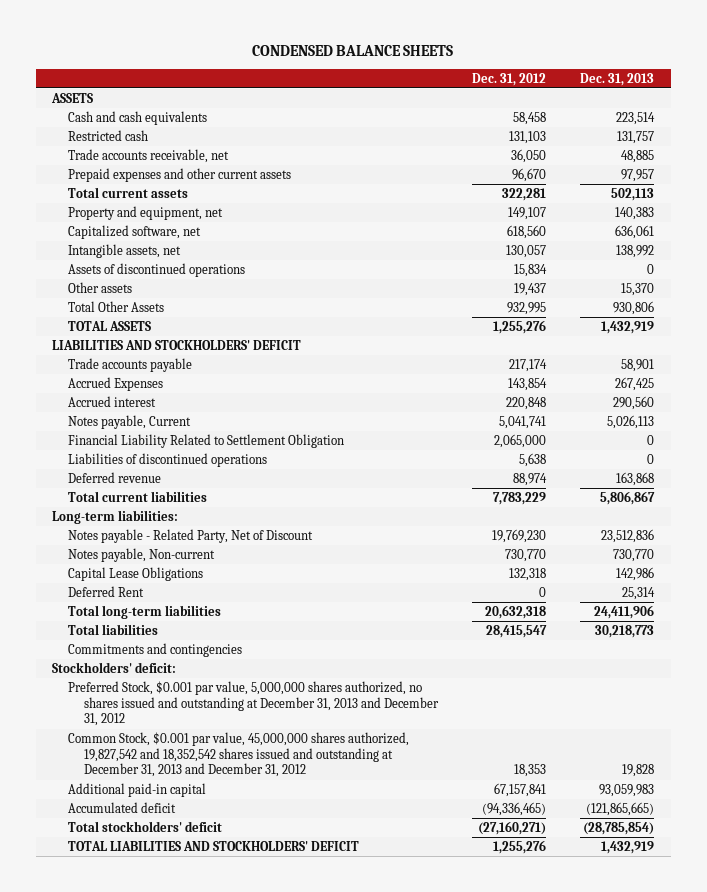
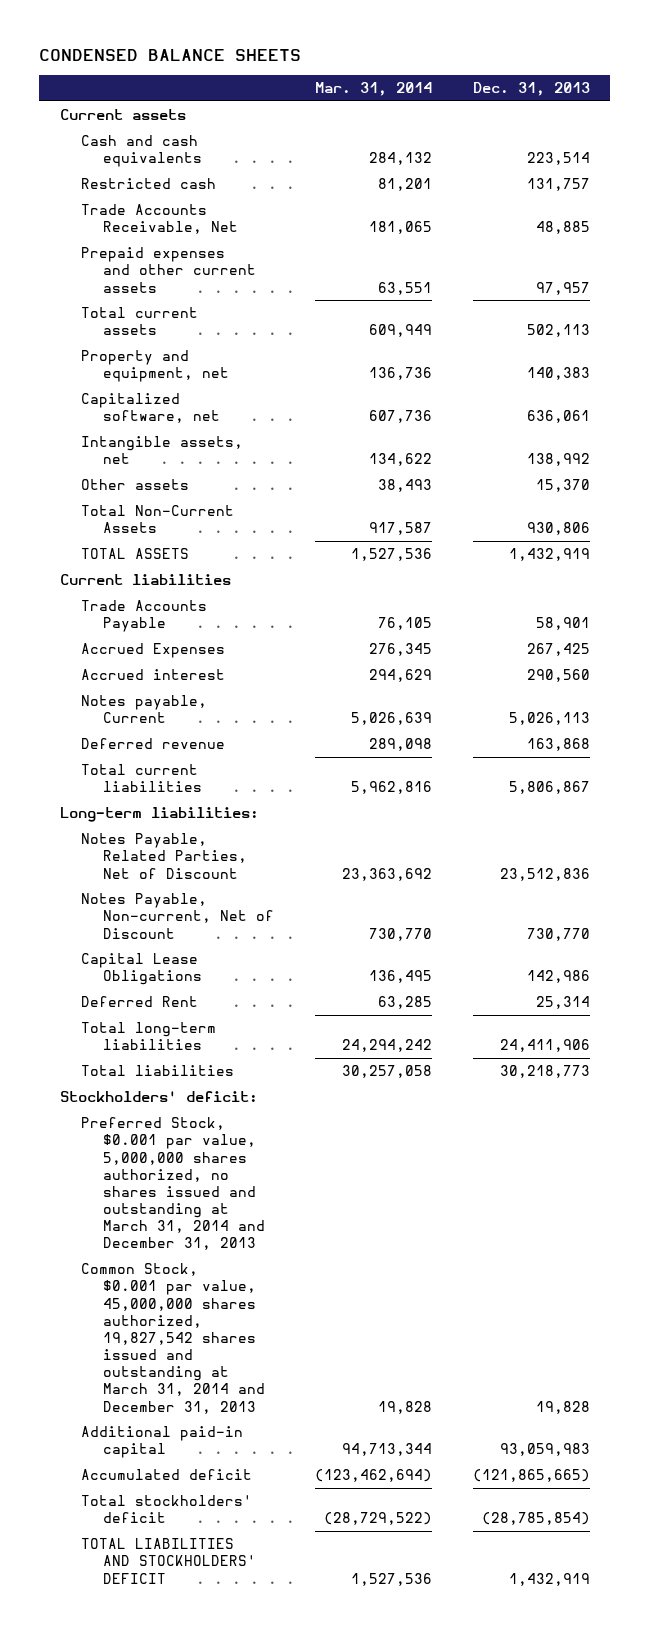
- | Dec. 31, 2012 | Dec. 31, 2013
+ | Mar. 31, 2014 | Dec. 31, 2013
- ASSETS
+ Current assets
- Trade accounts receivable, net | 36,050 | 48,885
+ Trade Accounts Receivable, Net | 181,065 | 48,885
- Assets of discontinued operations | 15,834 | 0
- Total Other Assets | 932,995 | 930,806
+ Total Non-Current Assets | 917,587 | 930,806
- LIABILITIES AND STOCKHOLDERS' DEFICIT
- Trade accounts payable | 217,174 | 58,901
+ Current liabilities
+ Trade Accounts Payable | 76,105 | 58,901
- Financial Liability Related to Settlement Obligation | 2,065,000 | 0
- Liabilities of discontinued operations | 5,638 | 0
- Notes payable - Related Party, Net of Discount | 19,769,230 | 23,512,836
- Notes payable, Non-current | 730,770 | 730,770
+ Notes Payable, Related Parties, Net of Discount | 23,363,692 | 23,512,836
+ Notes Payable, Non-current, Net of Discount | 730,770 | 730,770
- Commitments and contingencies
- Preferred Stock, $0.001 par value, 5,000,000 shares authorized, no shares issued and outstanding at December 31, 2013 and December 31, 2012
- Common Stock, $0.001 par value, 45,000,000 shares authorized, 19,827,542 and 18,352,542 shares issued and outstanding at December 31, 2013 and December 31, 2012 | 18,353 | 19,828
+ Preferred Stock, $0.001 par value, 5,000,000 shares authorized, no shares issued and outstanding at March 31, 2014 and December 31, 2013
+ Common Stock, $0.001 par value, 45,000,000 shares authorized, 19,827,542 shares issued and outstanding at March 31, 2014 and December 31, 2013 | 19,828 | 19,828

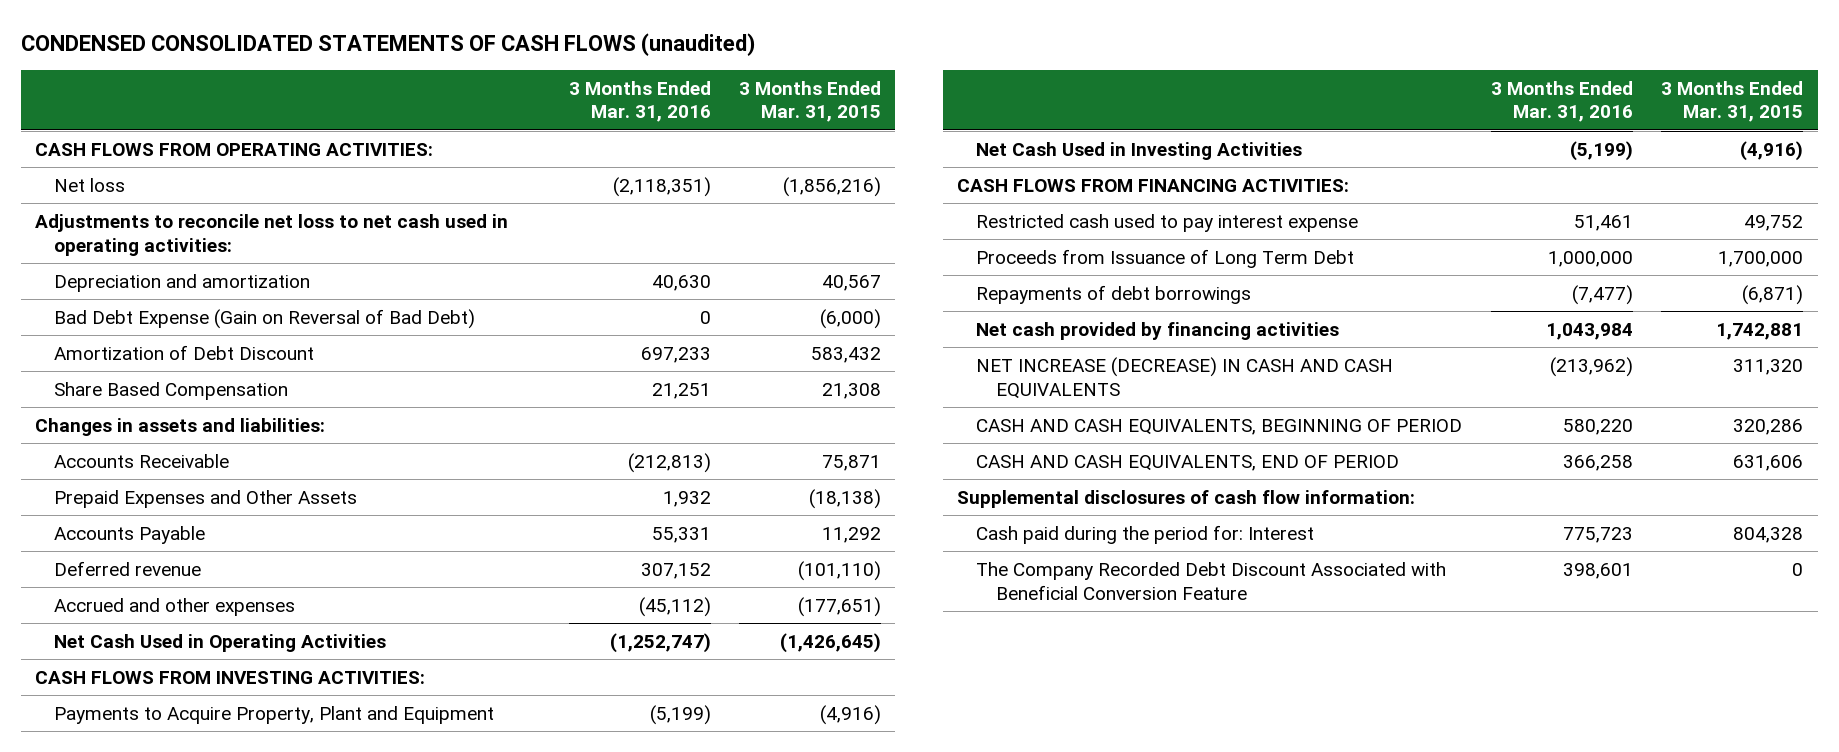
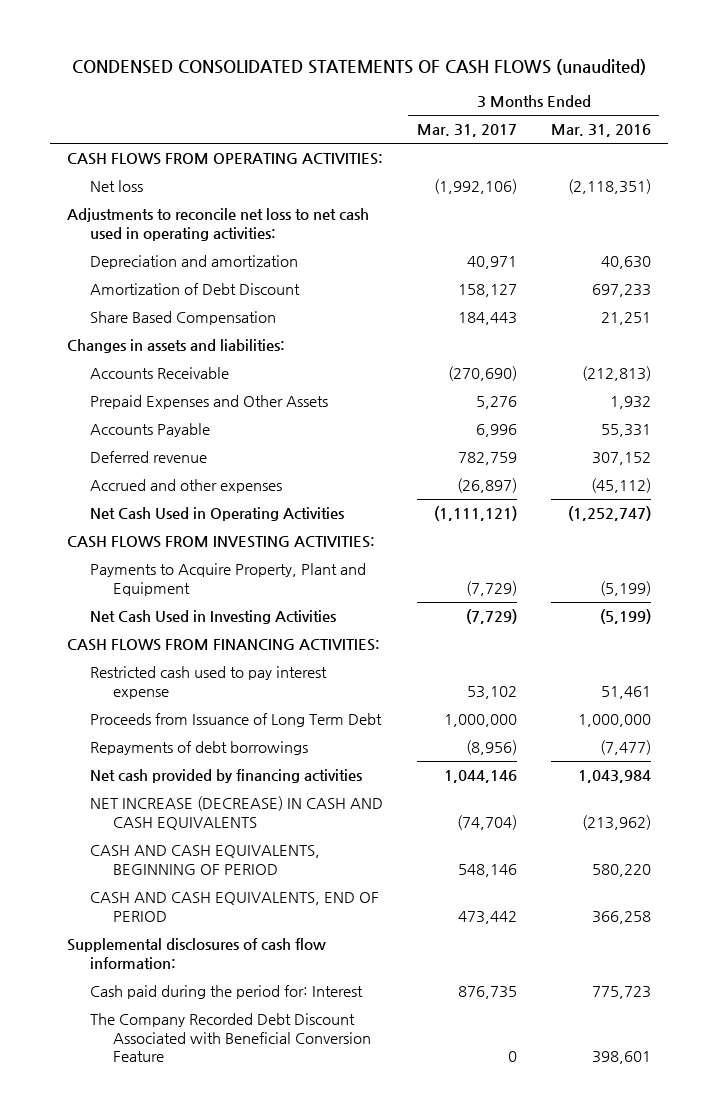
- | 3 Months Ended Mar. 31, 2016 | 3 Months Ended Mar. 31, 2015
+ | 3 Months Ended Mar. 31, 2017 | 3 Months Ended Mar. 31, 2016
- Bad Debt Expense (Gain on Reversal of Bad Debt) | 0 | (6,000)

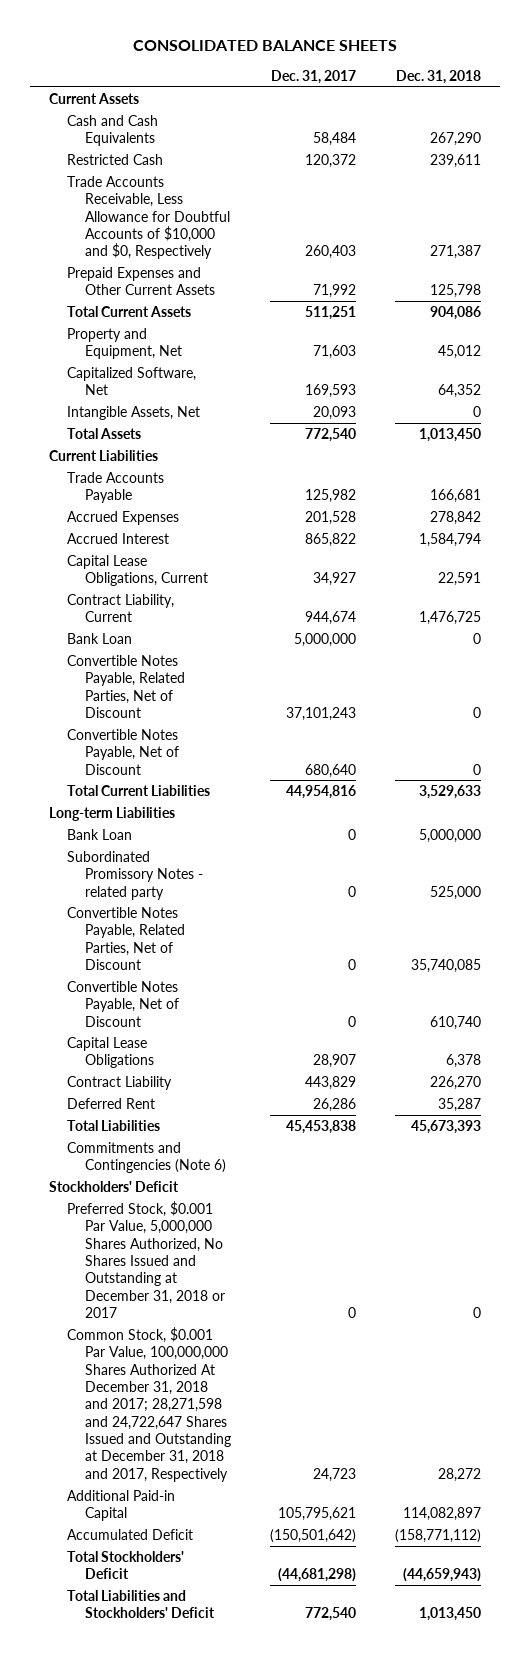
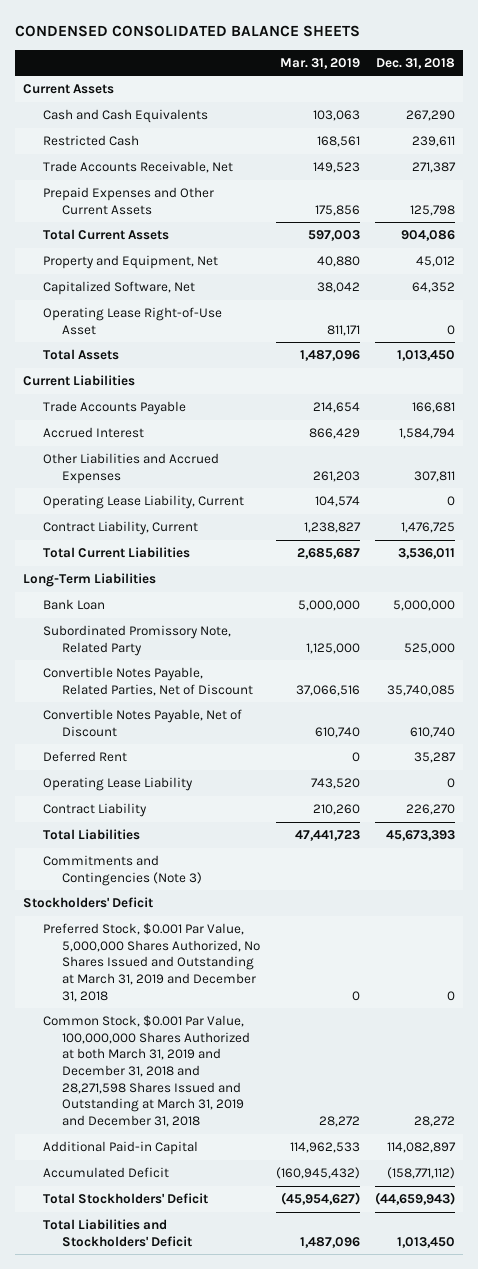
- CONSOLIDATED BALANCE SHEETS
+ CONDENSED CONSOLIDATED BALANCE SHEETS
- | Dec. 31, 2017 | Dec. 31, 2018
+ | Mar. 31, 2019 | Dec. 31, 2018
- Trade Accounts Receivable, Less Allowance for Doubtful Accounts of $10,000 and $0, Respectively | 260,403 | 271,387
+ Trade Accounts Receivable, Net | 149,523 | 271,387
- Intangible Assets, Net | 20,093 | 0
+ Operating Lease Right-of-Use Asset | 811,171 | 0
- Accrued Expenses | 201,528 | 278,842
- Capital Lease Obligations, Current | 34,927 | 22,591
+ Other Liabilities and Accrued Expenses | 261,203 | 307,811
+ Operating Lease Liability, Current | 104,574 | 0
- Bank Loan | 5,000,000 | 0
- Convertible Notes Payable, Related Parties, Net of Discount | 37,101,243 | 0
- Convertible Notes Payable, Net of Discount | 680,640 | 0
- Total Current Liabilities | 44,954,816 | 3,529,633
- Long-term Liabilities
+ Total Current Liabilities | 2,685,687 | 3,536,011
+ Long-Term Liabilities
- Subordinated Promissory Notes - related party | 0 | 525,000
+ Subordinated Promissory Note, Related Party | 1,125,000 | 525,000
- Capital Lease Obligations | 28,907 | 6,378
+ Operating Lease Liability | 743,520 | 0
moved down: Contract Liability | 210,260 | 226,270
- Commitments and Contingencies (Note 6)
+ Commitments and Contingencies (Note 3)
- Preferred Stock, $0.001 Par Value, 5,000,000 Shares Authorized, No Shares Issued and Outstanding at December 31, 2018 or 2017 | 0 | 0
- Common Stock, $0.001 Par Value, 100,000,000 Shares Authorized At December 31, 2018 and 2017; 28,271,598 and 24,722,647 Shares Issued and Outstanding at December 31, 2018 and 2017, Respectively | 24,723 | 28,272
+ Preferred Stock, $0.001 Par Value, 5,000,000 Shares Authorized, No Shares Issued and Outstanding at March 31, 2019 and December 31, 2018 | 0 | 0
+ Common Stock, $0.001 Par Value, 100,000,000 Shares Authorized at both March 31, 2019 and December 31, 2018 and 28,271,598 Shares Issued and Outstanding at March 31, 2019 and December 31, 2018 | 28,272 | 28,272

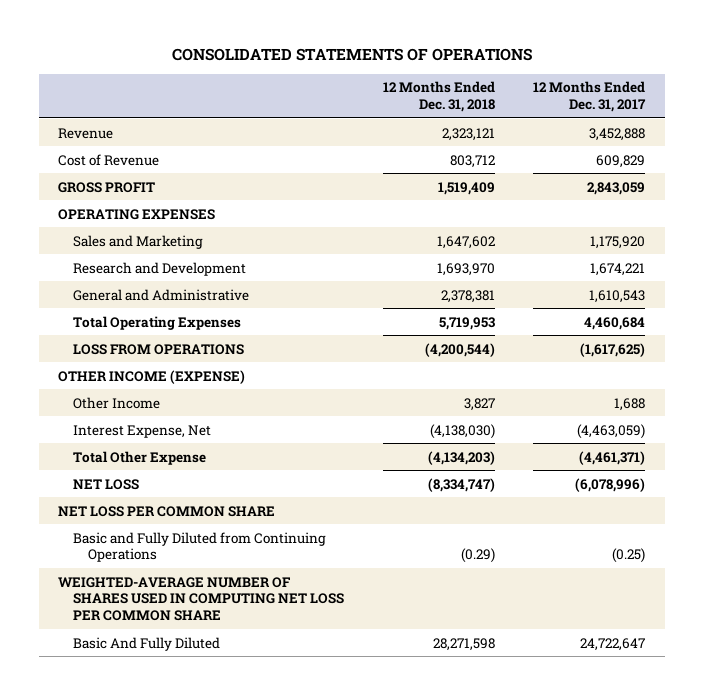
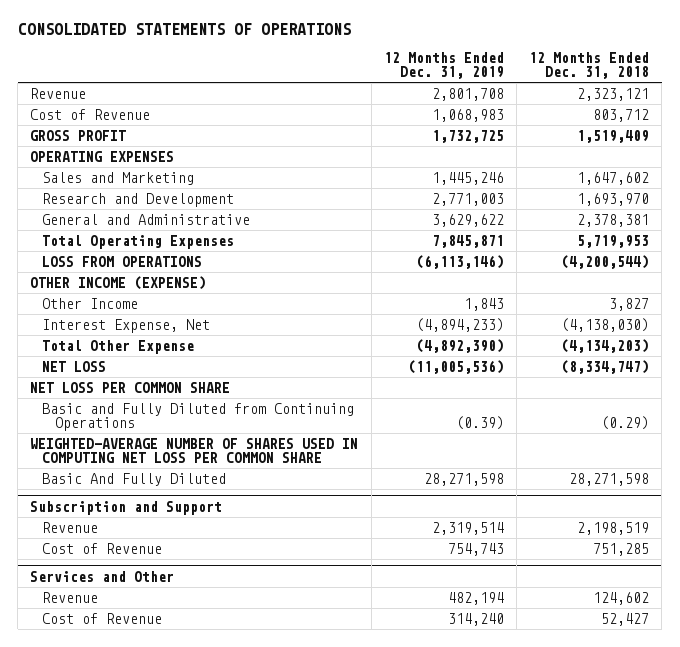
- | 12 Months Ended Dec. 31, 2018 | 12 Months Ended Dec. 31, 2017
+ | 12 Months Ended Dec. 31, 2019 | 12 Months Ended Dec. 31, 2018
+ Subscription and Support
+ Revenue | 2,319,514 | 2,198,519
+ Cost of Revenue | 754,743 | 751,285
+ Services and Other
+ Revenue | 482,194 | 124,602
+ Cost of Revenue | 314,240 | 52,427

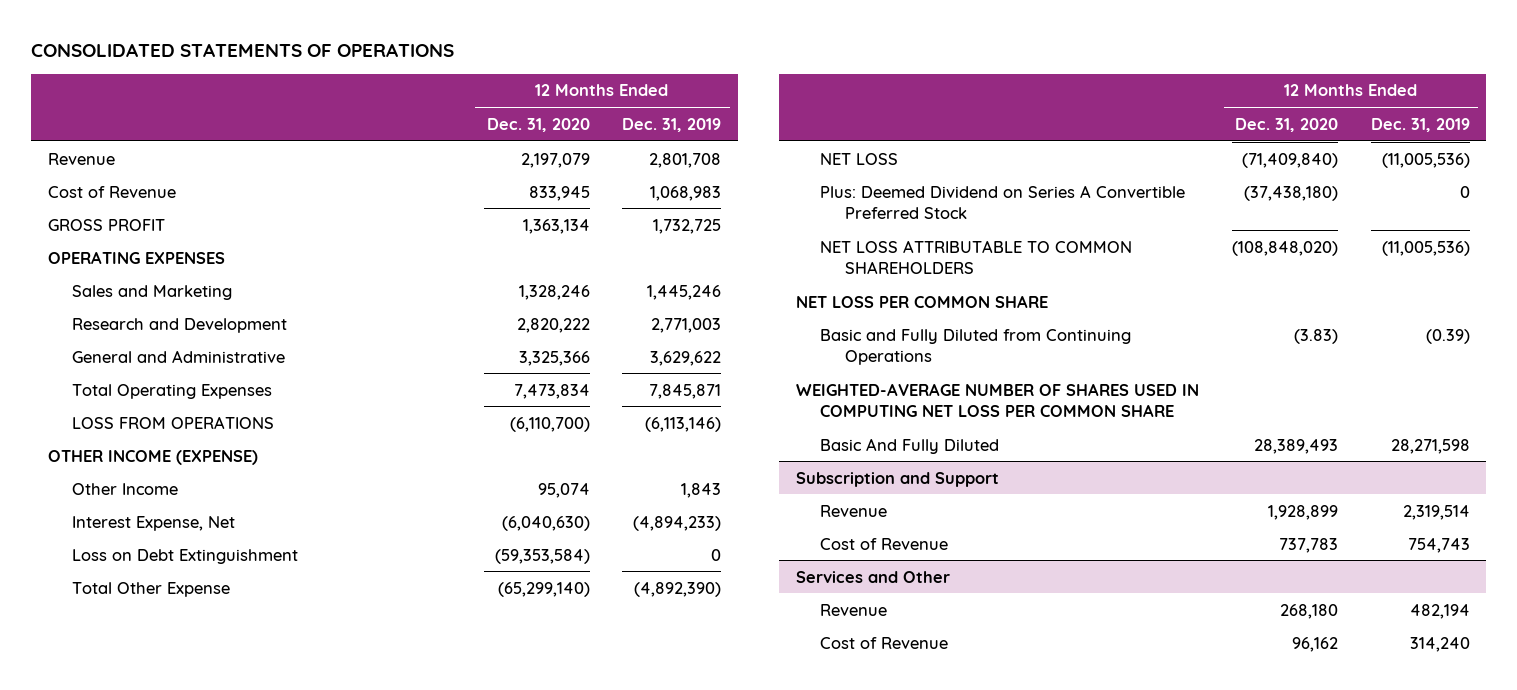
- | 12 Months Ended Dec. 31, 2019 | 12 Months Ended Dec. 31, 2018
+ | 12 Months Ended Dec. 31, 2020 | 12 Months Ended Dec. 31, 2019
+ Loss on Debt Extinguishment | (59,353,584) | 0
+ Plus: Deemed Dividend on Series A Convertible Preferred Stock | (37,438,180) | 0
+ NET LOSS ATTRIBUTABLE TO COMMON SHAREHOLDERS | (108,848,020) | (11,005,536)

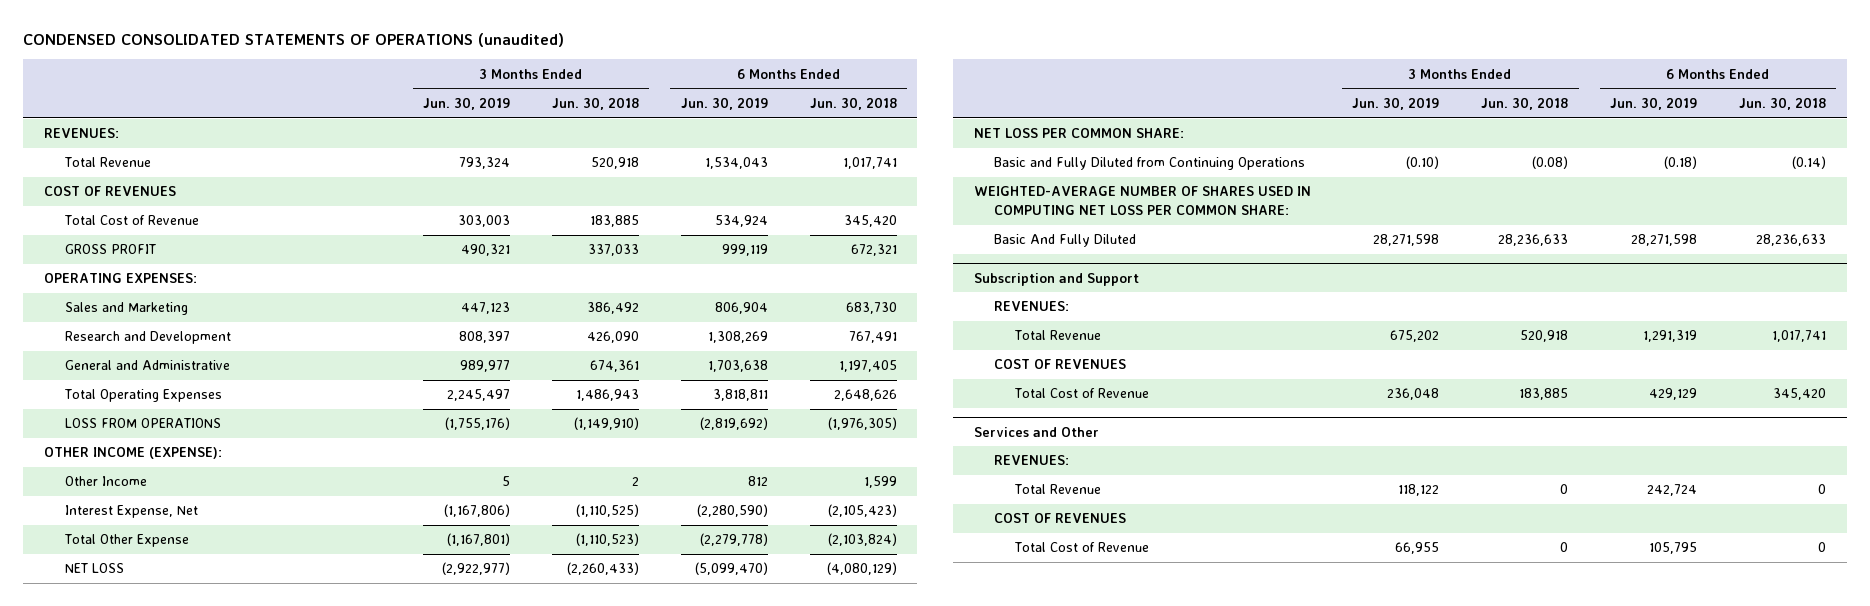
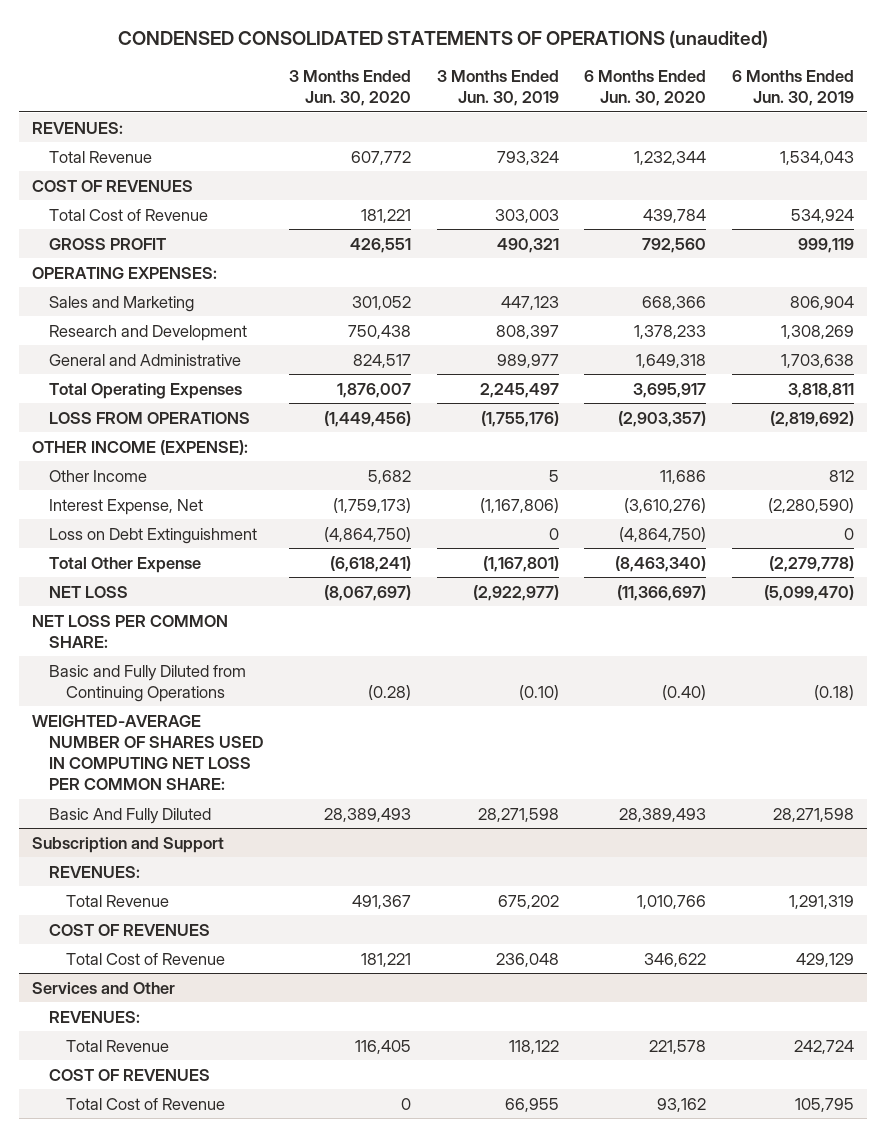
- | 3 Months Ended Jun. 30, 2019 | 3 Months Ended Jun. 30, 2018 | 6 Months Ended Jun. 30, 2019 | 6 Months Ended Jun. 30, 2018
+ | 3 Months Ended Jun. 30, 2020 | 3 Months Ended Jun. 30, 2019 | 6 Months Ended Jun. 30, 2020 | 6 Months Ended Jun. 30, 2019
+ Loss on Debt Extinguishment | (4,864,750) | 0 | (4,864,750) | 0

